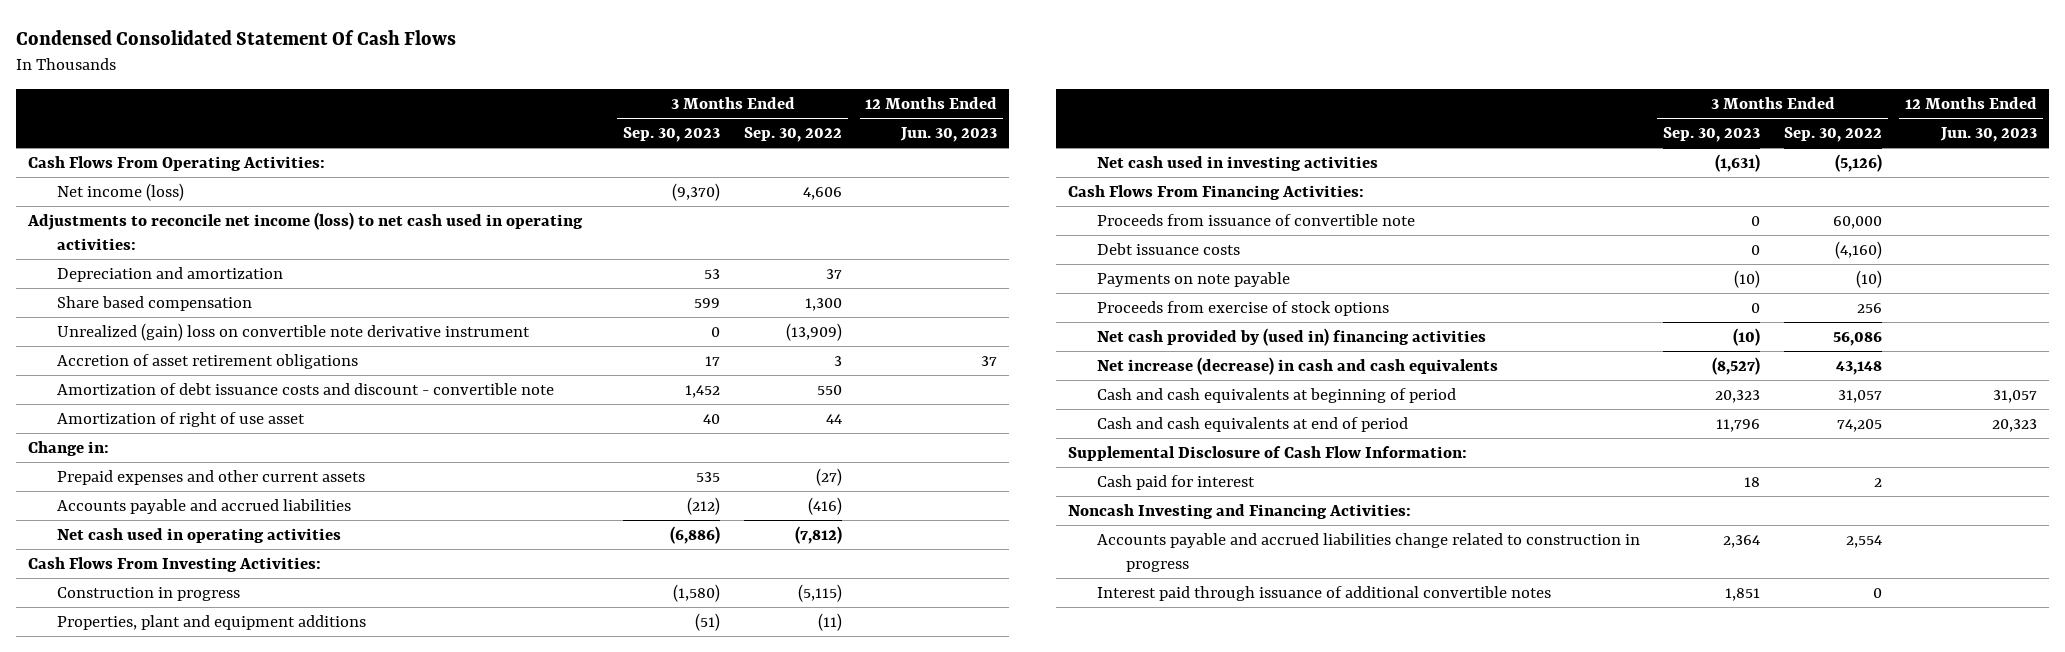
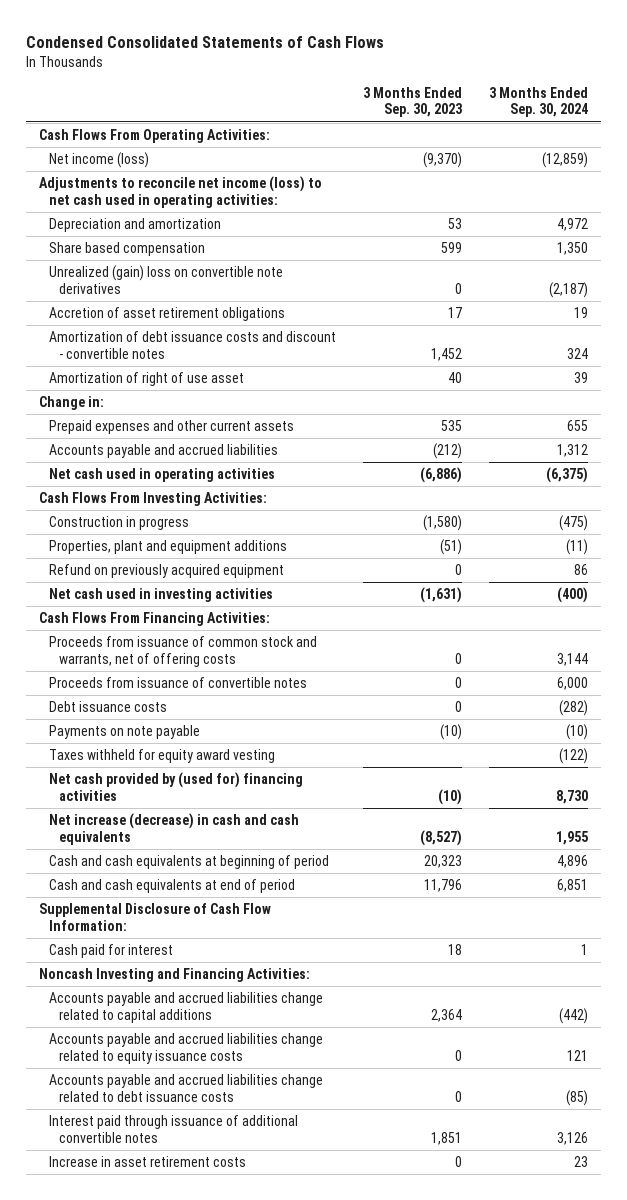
- Condensed Consolidated Statement Of Cash Flows
+ Condensed Consolidated Statements of Cash Flows
- | 3 Months Ended Sep. 30, 2023 | 3 Months Ended Sep. 30, 2022 | 12 Months Ended Jun. 30, 2023
+ | 3 Months Ended Sep. 30, 2023 | 3 Months Ended Sep. 30, 2024
- Unrealized (gain) loss on convertible note derivative instrument | 0 | (13,909) |
+ Unrealized (gain) loss on convertible note derivatives | 0 | (2,187)
- Amortization of debt issuance costs and discount - convertible note | 1,452 | 550 |
+ Amortization of debt issuance costs and discount - convertible notes | 1,452 | 324
+ Refund on previously acquired equipment | 0 | 86
- Proceeds from issuance of convertible note | 0 | 60,000 |
+ Proceeds from issuance of common stock and warrants, net of offering costs | 0 | 3,144
+ Proceeds from issuance of convertible notes | 0 | 6,000
- Proceeds from exercise of stock options | 0 | 256 |
- Net cash provided by (used in) financing activities | (10) | 56,086 |
+ Taxes withheld for equity award vesting | | (122)
+ Net cash provided by (used for) financing activities | (10) | 8,730
- Accounts payable and accrued liabilities change related to construction in progress | 2,364 | 2,554 |
+ Accounts payable and accrued liabilities change related to capital additions | 2,364 | (442)
+ Accounts payable and accrued liabilities change related to equity issuance costs | 0 | 121
+ Accounts payable and accrued liabilities change related to debt issuance costs | 0 | (85)
+ Increase in asset retirement costs | 0 | 23

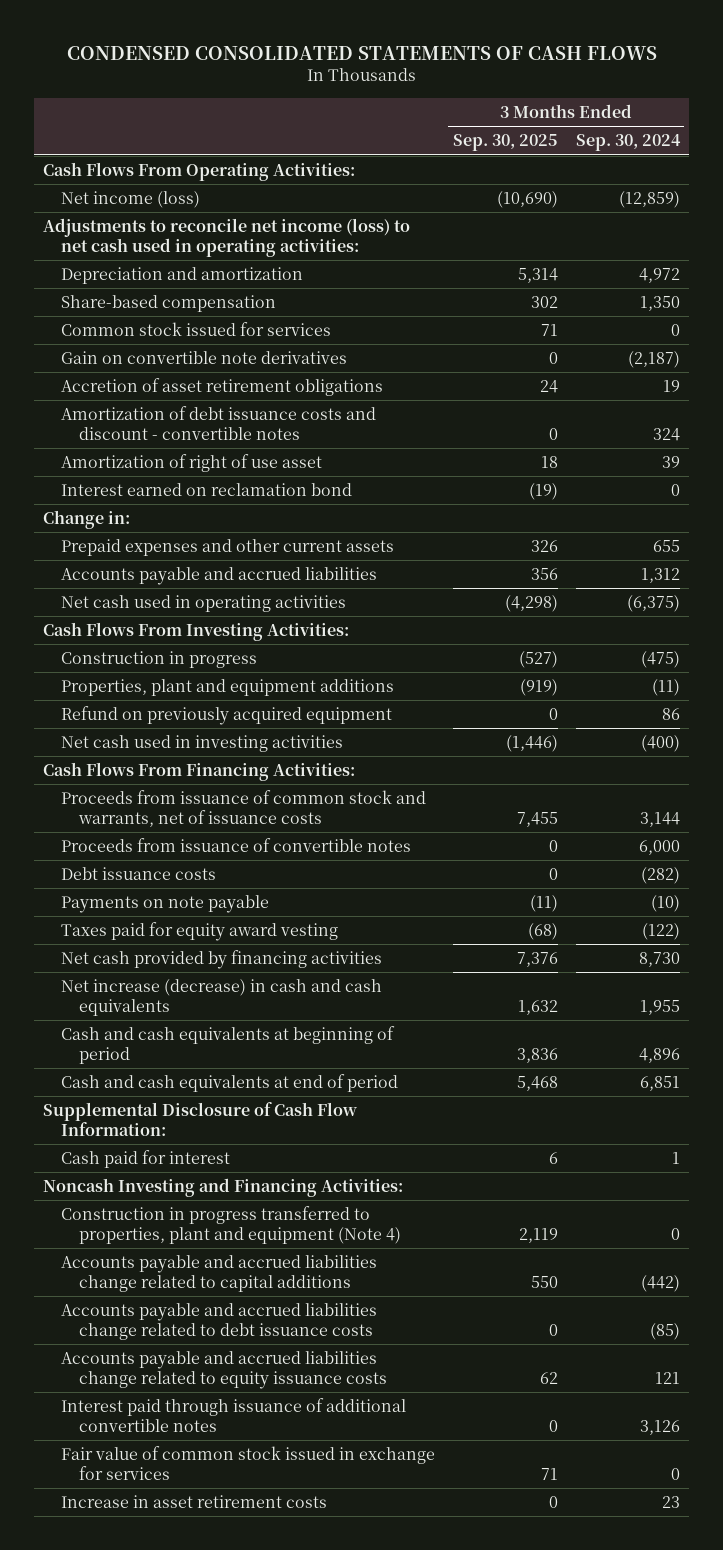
- Condensed Consolidated Statements of Cash Flows
+ CONDENSED CONSOLIDATED STATEMENTS OF CASH FLOWS
- | 3 Months Ended Sep. 30, 2023 | 3 Months Ended Sep. 30, 2024
+ | 3 Months Ended Sep. 30, 2025 | 3 Months Ended Sep. 30, 2024
- Share based compensation | 599 | 1,350
- Unrealized (gain) loss on convertible note derivatives | 0 | (2,187)
+ Share-based compensation | 302 | 1,350
+ Common stock issued for services | 71 | 0
+ Gain on convertible note derivatives | 0 | (2,187)
+ Interest earned on reclamation bond | (19) | 0
- Proceeds from issuance of common stock and warrants, net of offering costs | 0 | 3,144
+ Proceeds from issuance of common stock and warrants, net of issuance costs | 7,455 | 3,144
- Taxes withheld for equity award vesting | | (122)
- Net cash provided by (used for) financing activities | (10) | 8,730
+ Taxes paid for equity award vesting | (68) | (122)
+ Net cash provided by financing activities | 7,376 | 8,730
+ Construction in progress transferred to properties, plant and equipment (Note 4) | 2,119 | 0
moved down: Accounts payable and accrued liabilities change related to equity issuance costs | 62 | 121
+ Fair value of common stock issued in exchange for services | 71 | 0

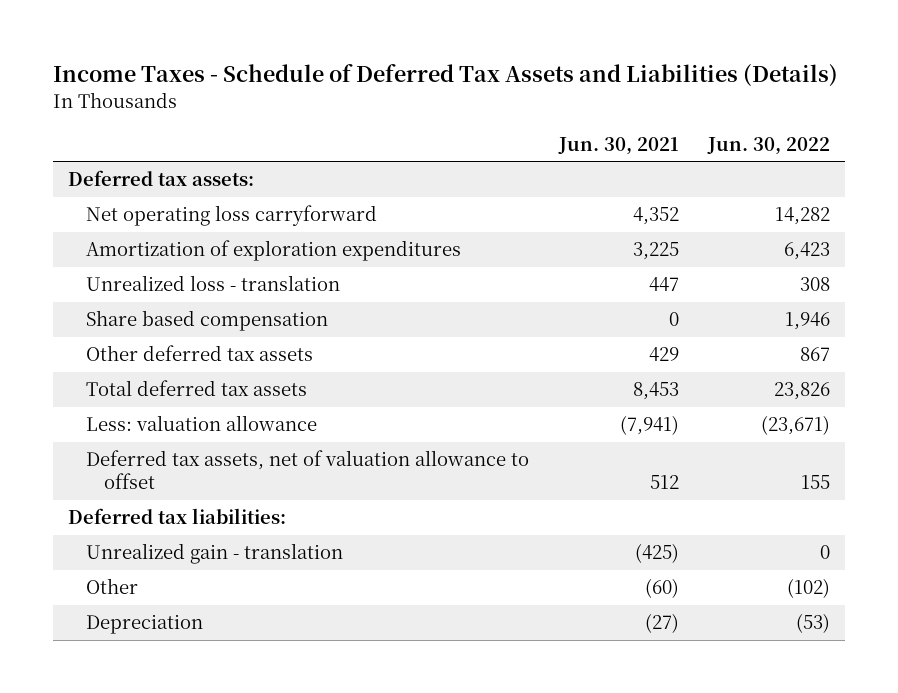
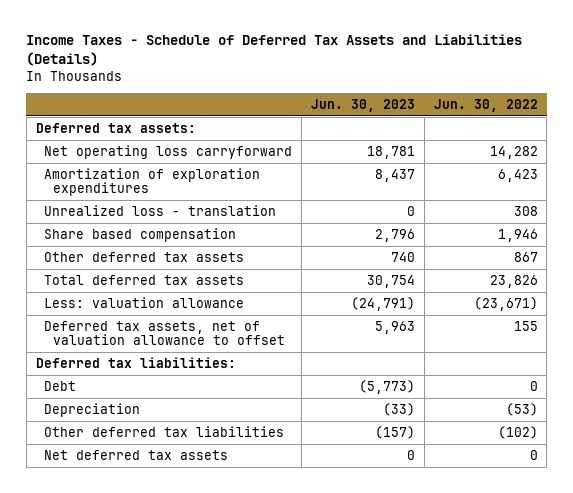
- | Jun. 30, 2021 | Jun. 30, 2022
+ | Jun. 30, 2023 | Jun. 30, 2022
- Unrealized gain - translation | (425) | 0
- Other | (60) | (102)
+ Debt | (5,773) | 0
+ Other deferred tax liabilities | (157) | (102)
+ Net deferred tax assets | 0 | 0

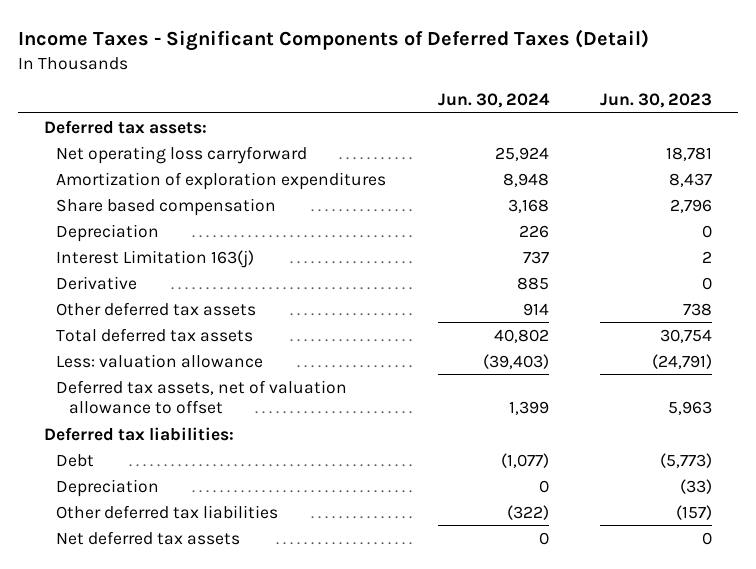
- Income Taxes - Schedule of Deferred Tax Assets and Liabilities (Details)
+ Income Taxes - Significant Components of Deferred Taxes (Detail)
- | Jun. 30, 2023 | Jun. 30, 2022
+ | Jun. 30, 2024 | Jun. 30, 2023
- Unrealized loss - translation | 0 | 308
- Other deferred tax assets | 740 | 867
+ Depreciation | 226 | 0
+ Interest Limitation 163(j) | 737 | 2
+ Derivative | 885 | 0
+ Other deferred tax assets | 914 | 738

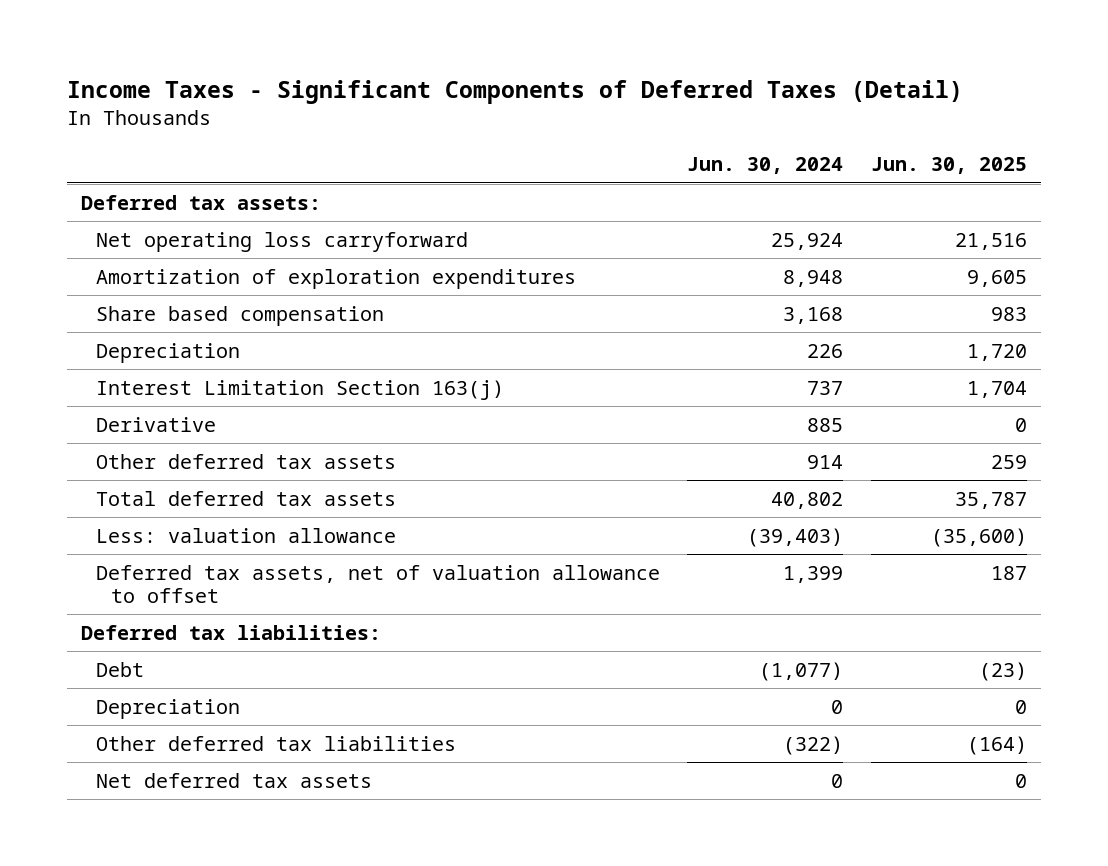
- | Jun. 30, 2024 | Jun. 30, 2023
+ | Jun. 30, 2024 | Jun. 30, 2025
- Interest Limitation 163(j) | 737 | 2
+ Interest Limitation Section 163(j) | 737 | 1,704

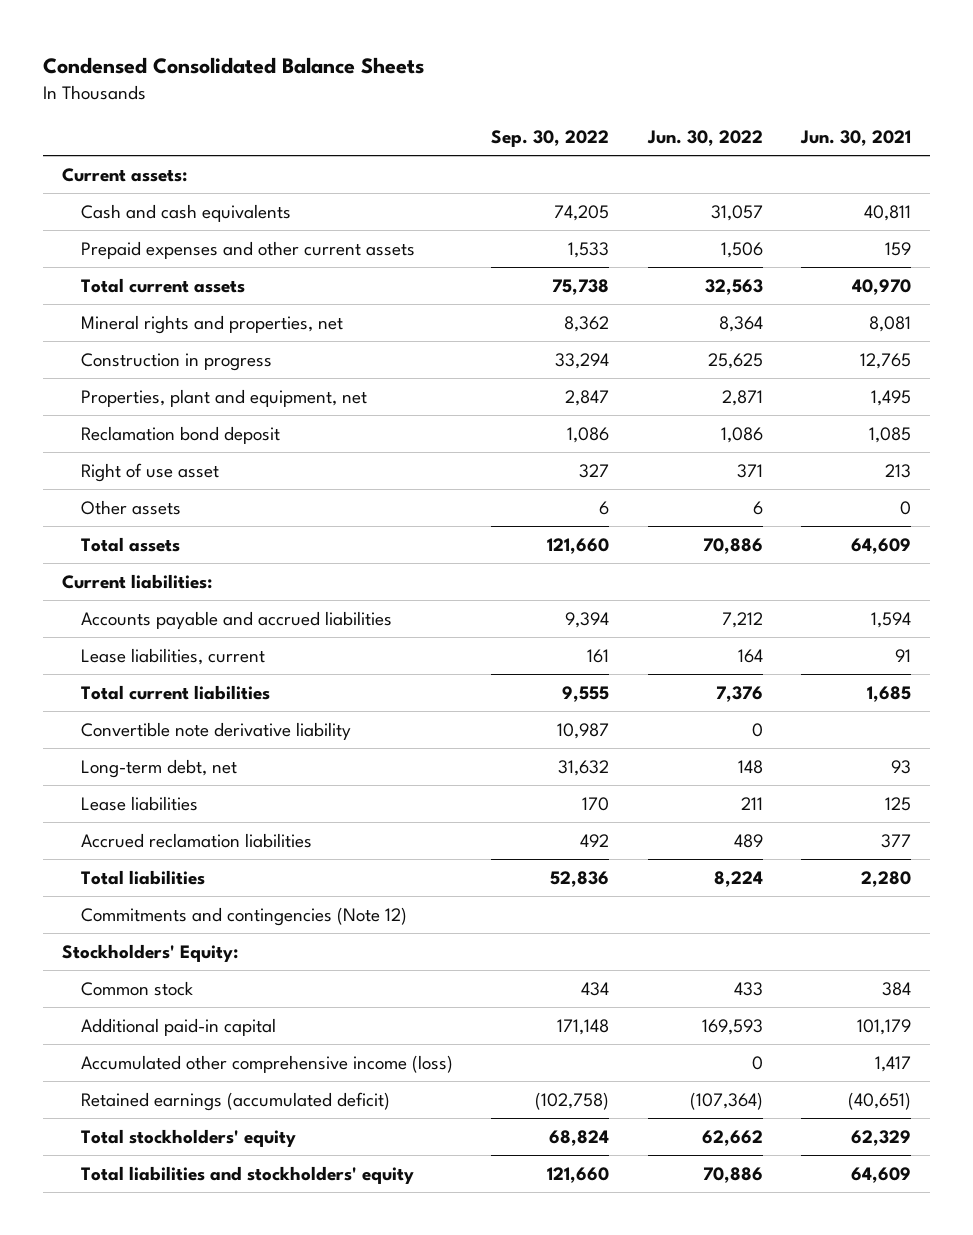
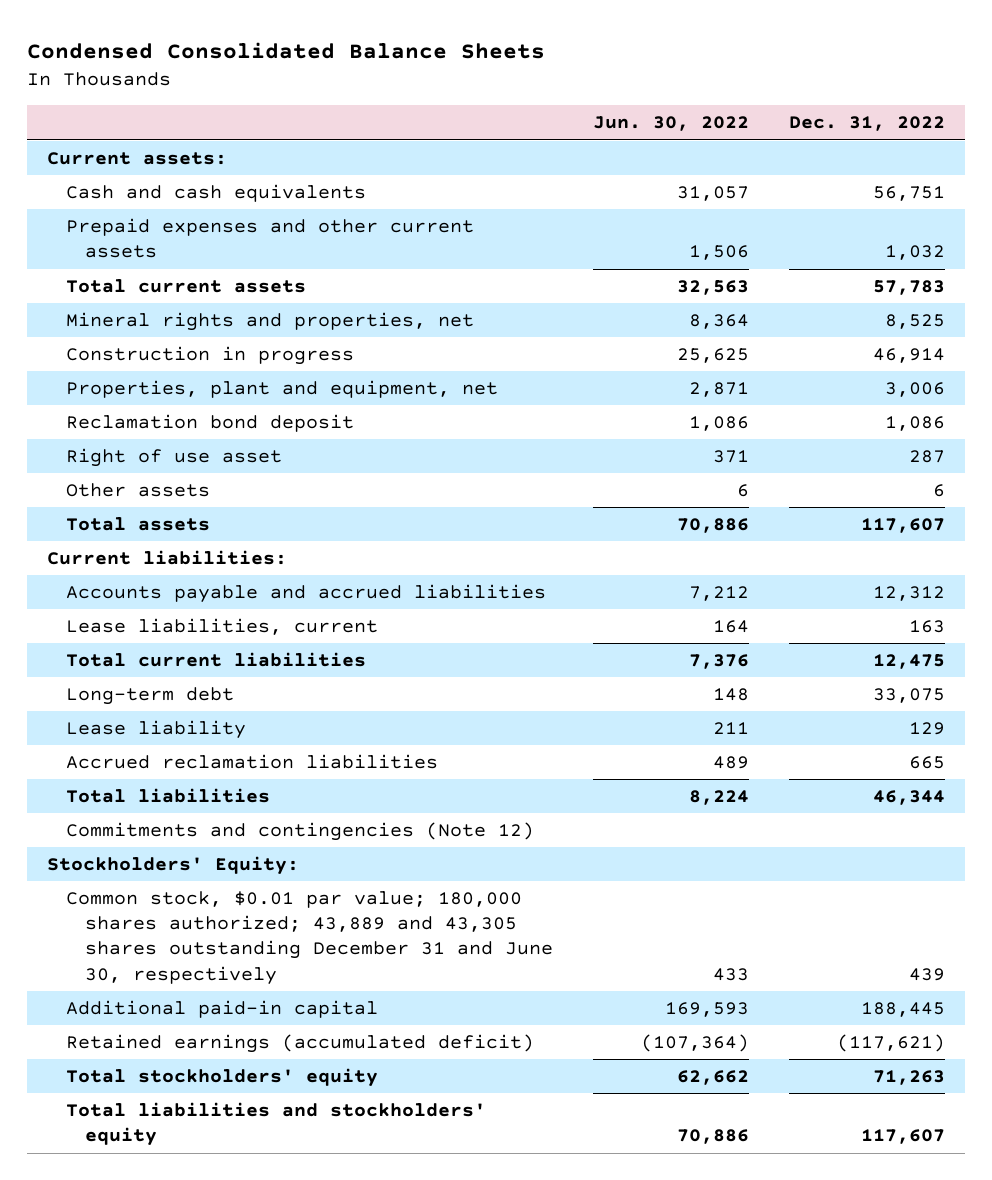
- | Sep. 30, 2022 | Jun. 30, 2022 | Jun. 30, 2021
+ | Jun. 30, 2022 | Dec. 31, 2022
- Convertible note derivative liability | 10,987 | 0 |
- Long-term debt, net | 31,632 | 148 | 93
- Lease liabilities | 170 | 211 | 125
+ Long-term debt | 148 | 33,075
+ Lease liability | 211 | 129
- Common stock | 434 | 433 | 384
+ Common stock, $0.01 par value; 180,000 shares authorized; 43,889 and 43,305 shares outstanding December 31 and June 30, respectively | 433 | 439
- Accumulated other comprehensive income (loss) | | 0 | 1,417

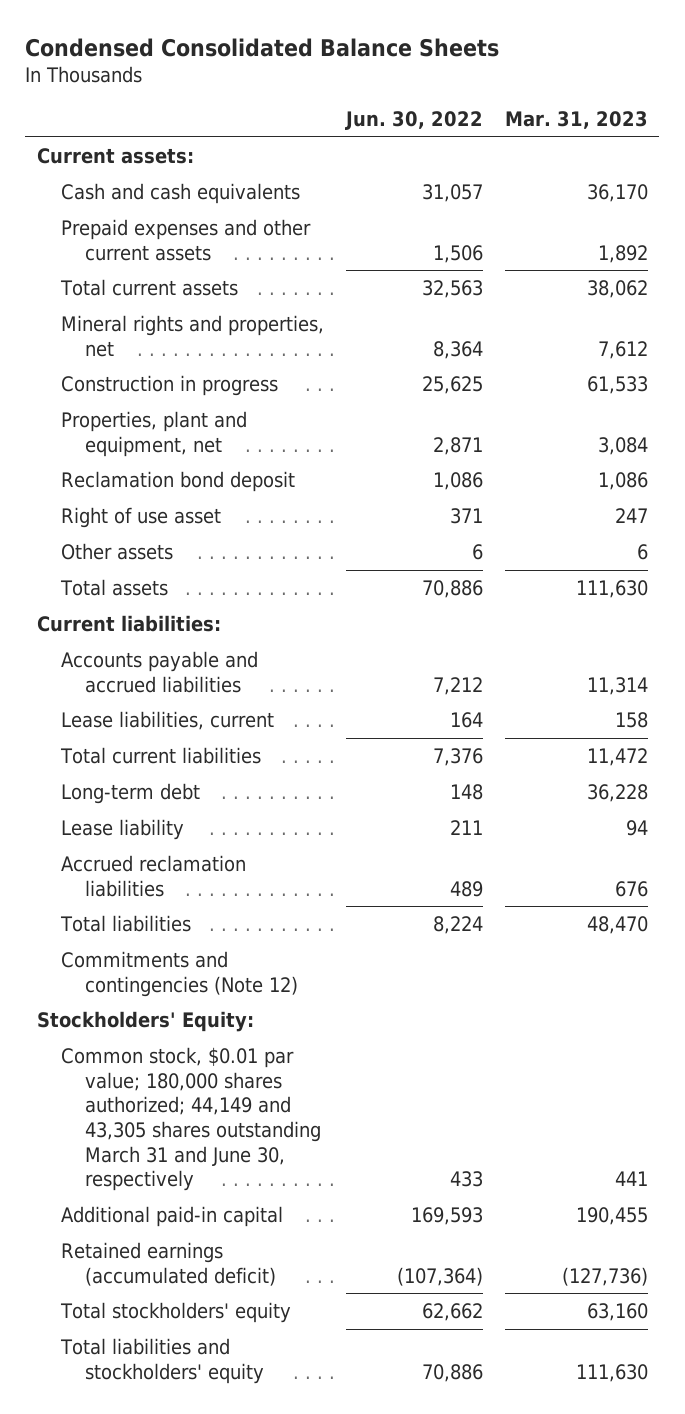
- | Jun. 30, 2022 | Dec. 31, 2022
+ | Jun. 30, 2022 | Mar. 31, 2023
- Common stock, $0.01 par value; 180,000 shares authorized; 43,889 and 43,305 shares outstanding December 31 and June 30, respectively | 433 | 439
+ Common stock, $0.01 par value; 180,000 shares authorized; 44,149 and 43,305 shares outstanding March 31 and June 30, respectively | 433 | 441

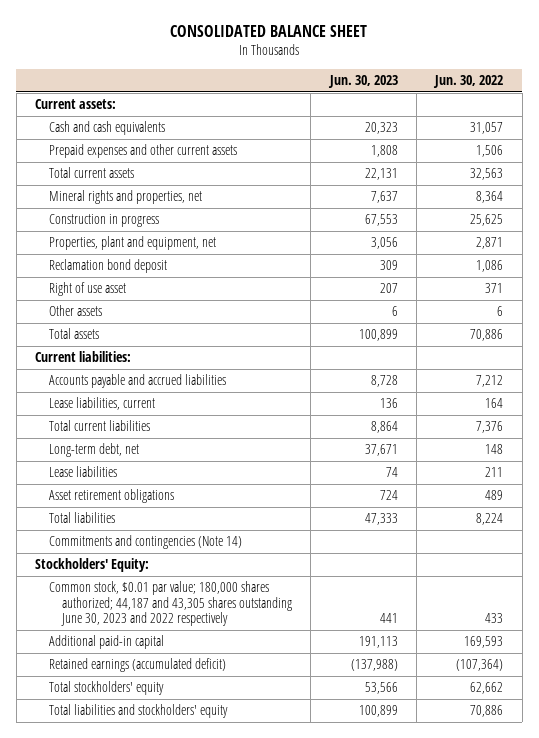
- Condensed Consolidated Balance Sheets
+ CONSOLIDATED BALANCE SHEET
- | Jun. 30, 2022 | Mar. 31, 2023
+ | Jun. 30, 2023 | Jun. 30, 2022
- Long-term debt | 148 | 36,228
- Lease liability | 211 | 94
- Accrued reclamation liabilities | 489 | 676
+ Long-term debt, net | 37,671 | 148
+ Lease liabilities | 74 | 211
+ Asset retirement obligations | 724 | 489
- Commitments and contingencies (Note 12)
+ Commitments and contingencies (Note 14)
- Common stock, $0.01 par value; 180,000 shares authorized; 44,149 and 43,305 shares outstanding March 31 and June 30, respectively | 433 | 441
+ Common stock, $0.01 par value; 180,000 shares authorized; 44,187 and 43,305 shares outstanding June 30, 2023 and 2022 respectively | 441 | 433

